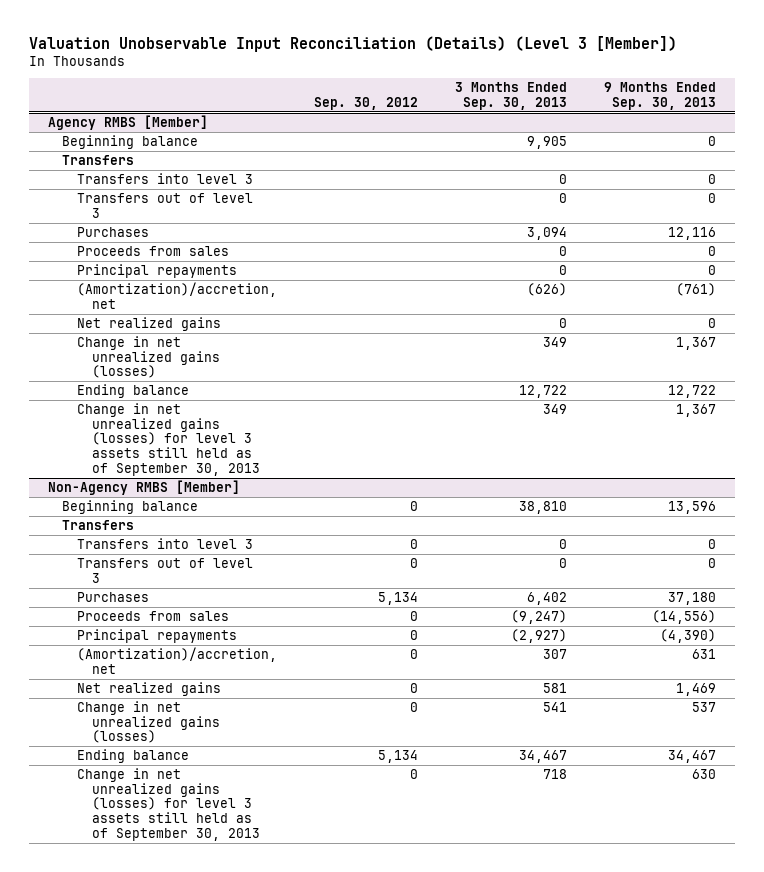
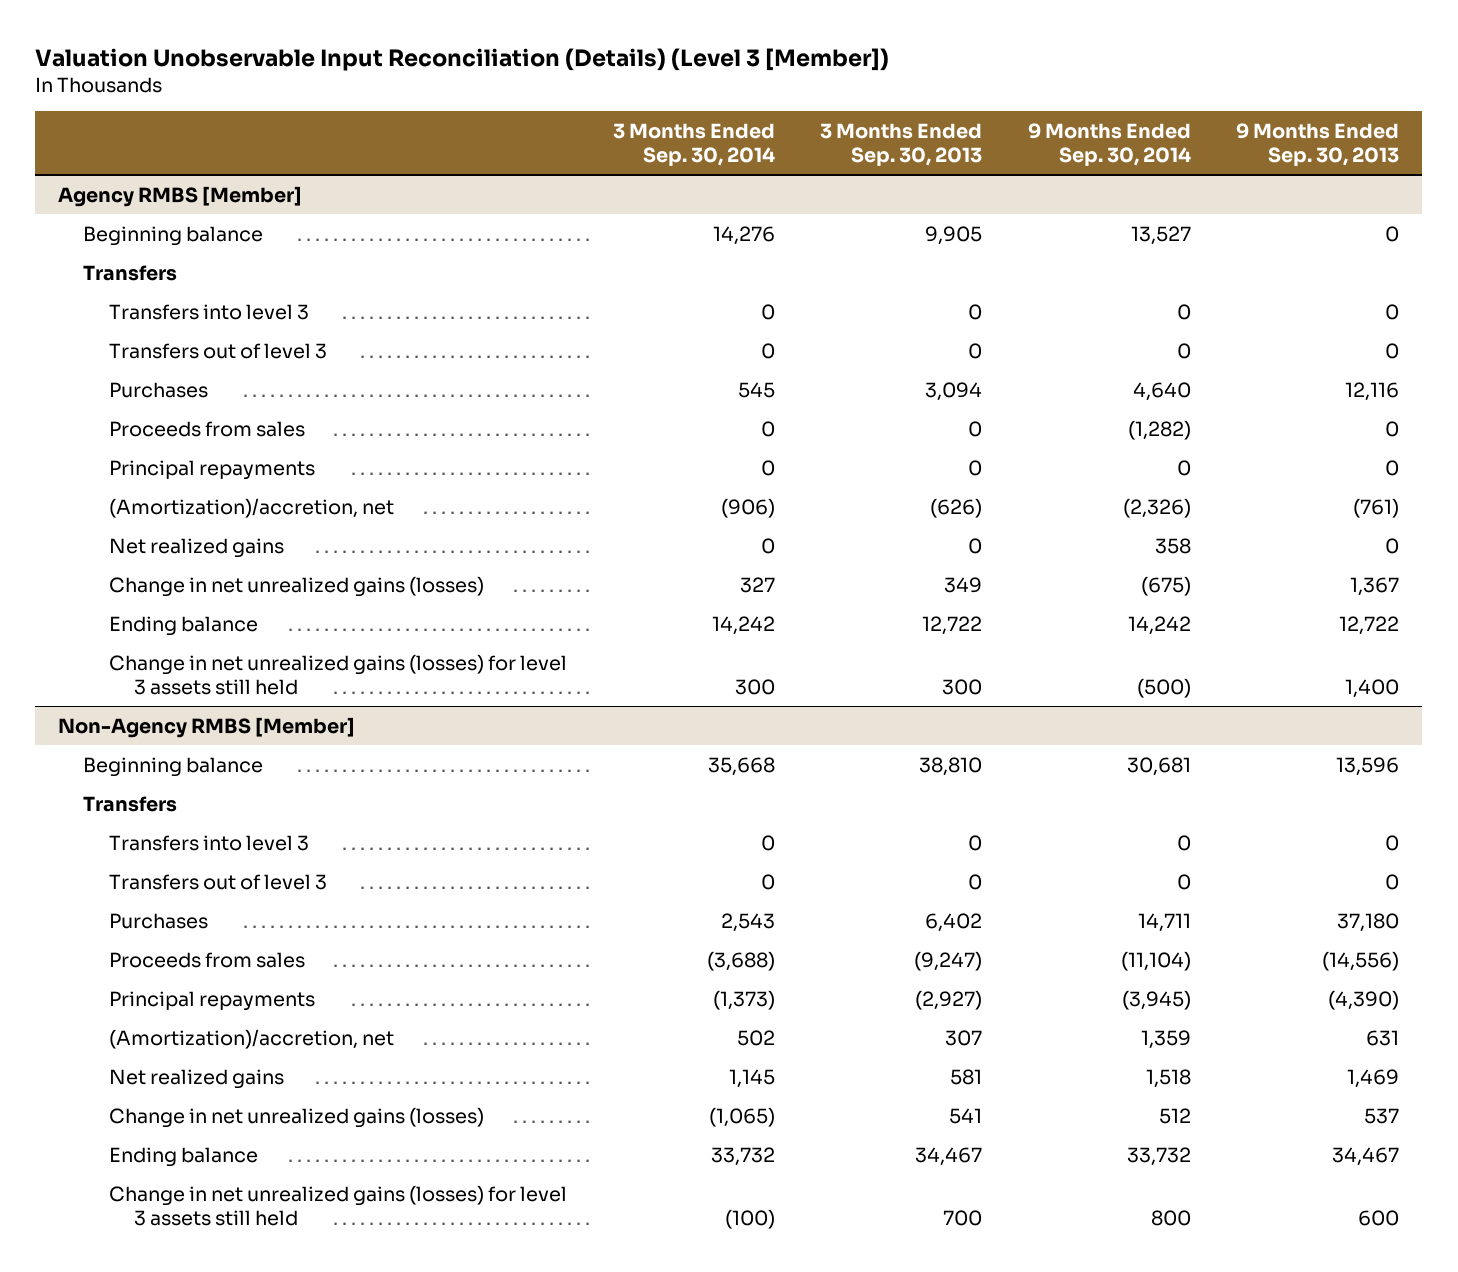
- | Sep. 30, 2012 | 3 Months Ended Sep. 30, 2013 | 9 Months Ended Sep. 30, 2013
+ | 3 Months Ended Sep. 30, 2014 | 3 Months Ended Sep. 30, 2013 | 9 Months Ended Sep. 30, 2014 | 9 Months Ended Sep. 30, 2013
@ Agency RMBS [Member]
- Change in net unrealized gains (losses) for level 3 assets still held as of September 30, 2013 | | 349 | 1,367
+ Change in net unrealized gains (losses) for level 3 assets still held | 300 | 300 | (500) | 1,400
@ Non-Agency RMBS [Member]
- Change in net unrealized gains (losses) for level 3 assets still held as of September 30, 2013 | 0 | 718 | 630
+ Change in net unrealized gains (losses) for level 3 assets still held | (100) | 700 | 800 | 600

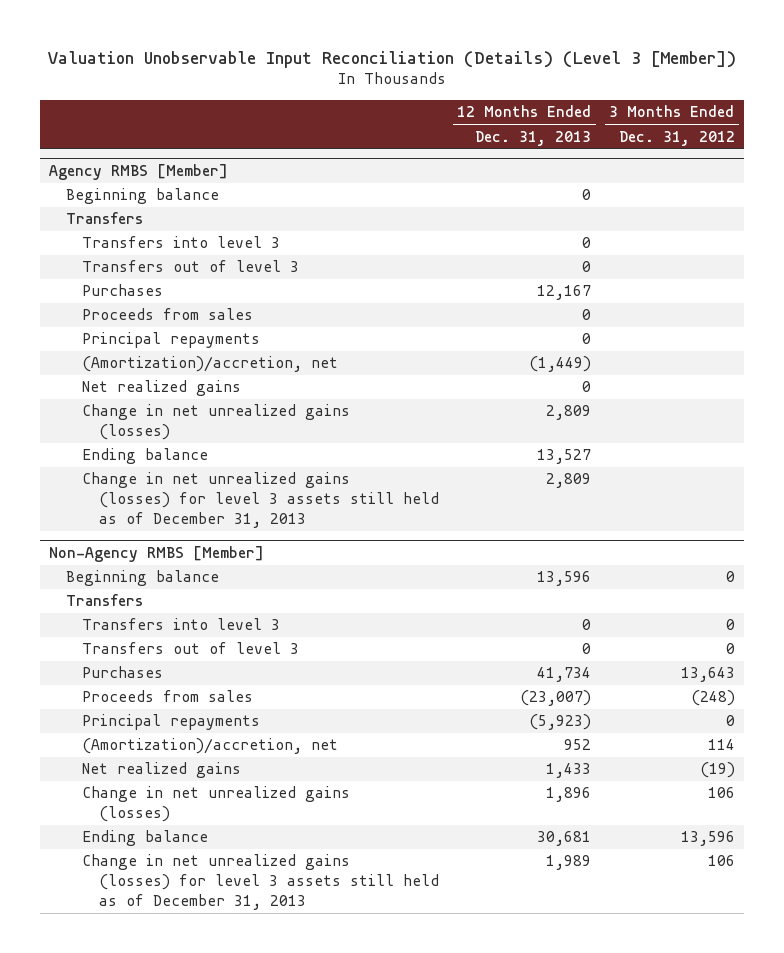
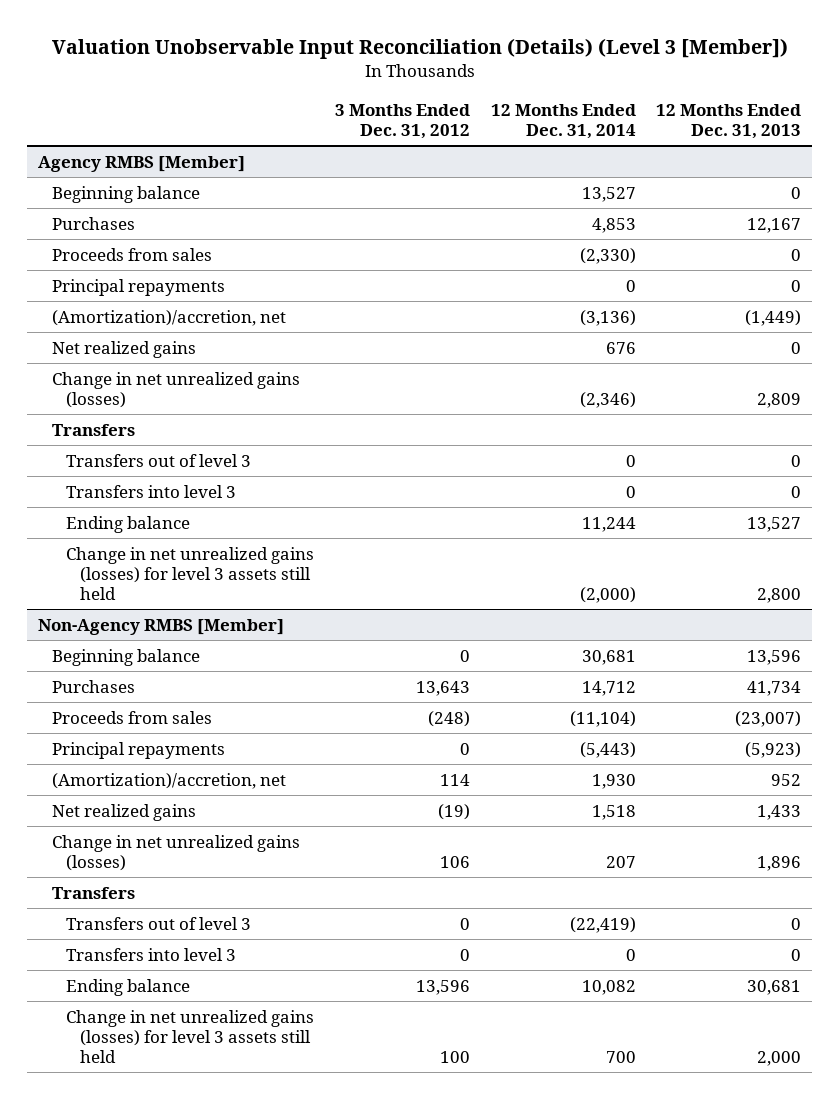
- | 12 Months Ended Dec. 31, 2013 | 3 Months Ended Dec. 31, 2012
+ | 3 Months Ended Dec. 31, 2012 | 12 Months Ended Dec. 31, 2014 | 12 Months Ended Dec. 31, 2013
@ Agency RMBS [Member]
moved down: Transfers
moved down: Transfers out of level 3 | | 0 | 0
moved down: Transfers into level 3 | | 0 | 0
- Change in net unrealized gains (losses) for level 3 assets still held as of December 31, 2013 | 2,809 |
+ Change in net unrealized gains (losses) for level 3 assets still held | | (2,000) | 2,800
@ Non-Agency RMBS [Member]
moved down: Transfers
moved down: Transfers out of level 3 | 0 | (22,419) | 0
moved down: Transfers into level 3 | 0 | 0 | 0
- Change in net unrealized gains (losses) for level 3 assets still held as of December 31, 2013 | 1,989 | 106
+ Change in net unrealized gains (losses) for level 3 assets still held | 100 | 700 | 2,000

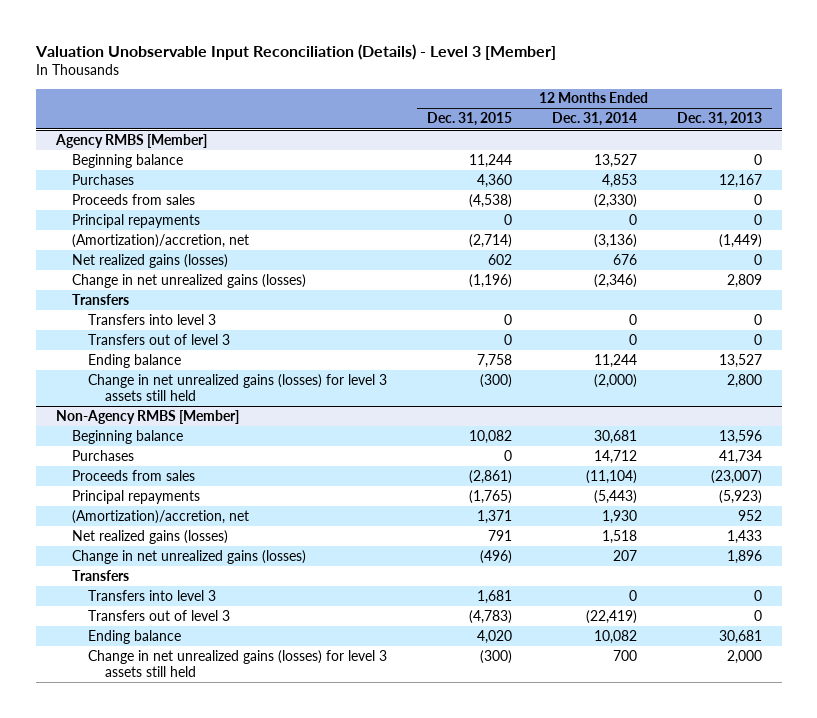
- Valuation Unobservable Input Reconciliation (Details) (Level 3 [Member])
+ Valuation Unobservable Input Reconciliation (Details) - Level 3 [Member]
- | 3 Months Ended Dec. 31, 2012 | 12 Months Ended Dec. 31, 2014 | 12 Months Ended Dec. 31, 2013
+ | 12 Months Ended Dec. 31, 2015 | 12 Months Ended Dec. 31, 2014 | 12 Months Ended Dec. 31, 2013
@ Agency RMBS [Member]
- Net realized gains | | 676 | 0
+ Net realized gains (losses) | 602 | 676 | 0
moved down: Transfers out of level 3 | 0 | 0 | 0
@ Non-Agency RMBS [Member]
- Net realized gains | (19) | 1,518 | 1,433
+ Net realized gains (losses) | 791 | 1,518 | 1,433
moved down: Transfers out of level 3 | (4,783) | (22,419) | 0

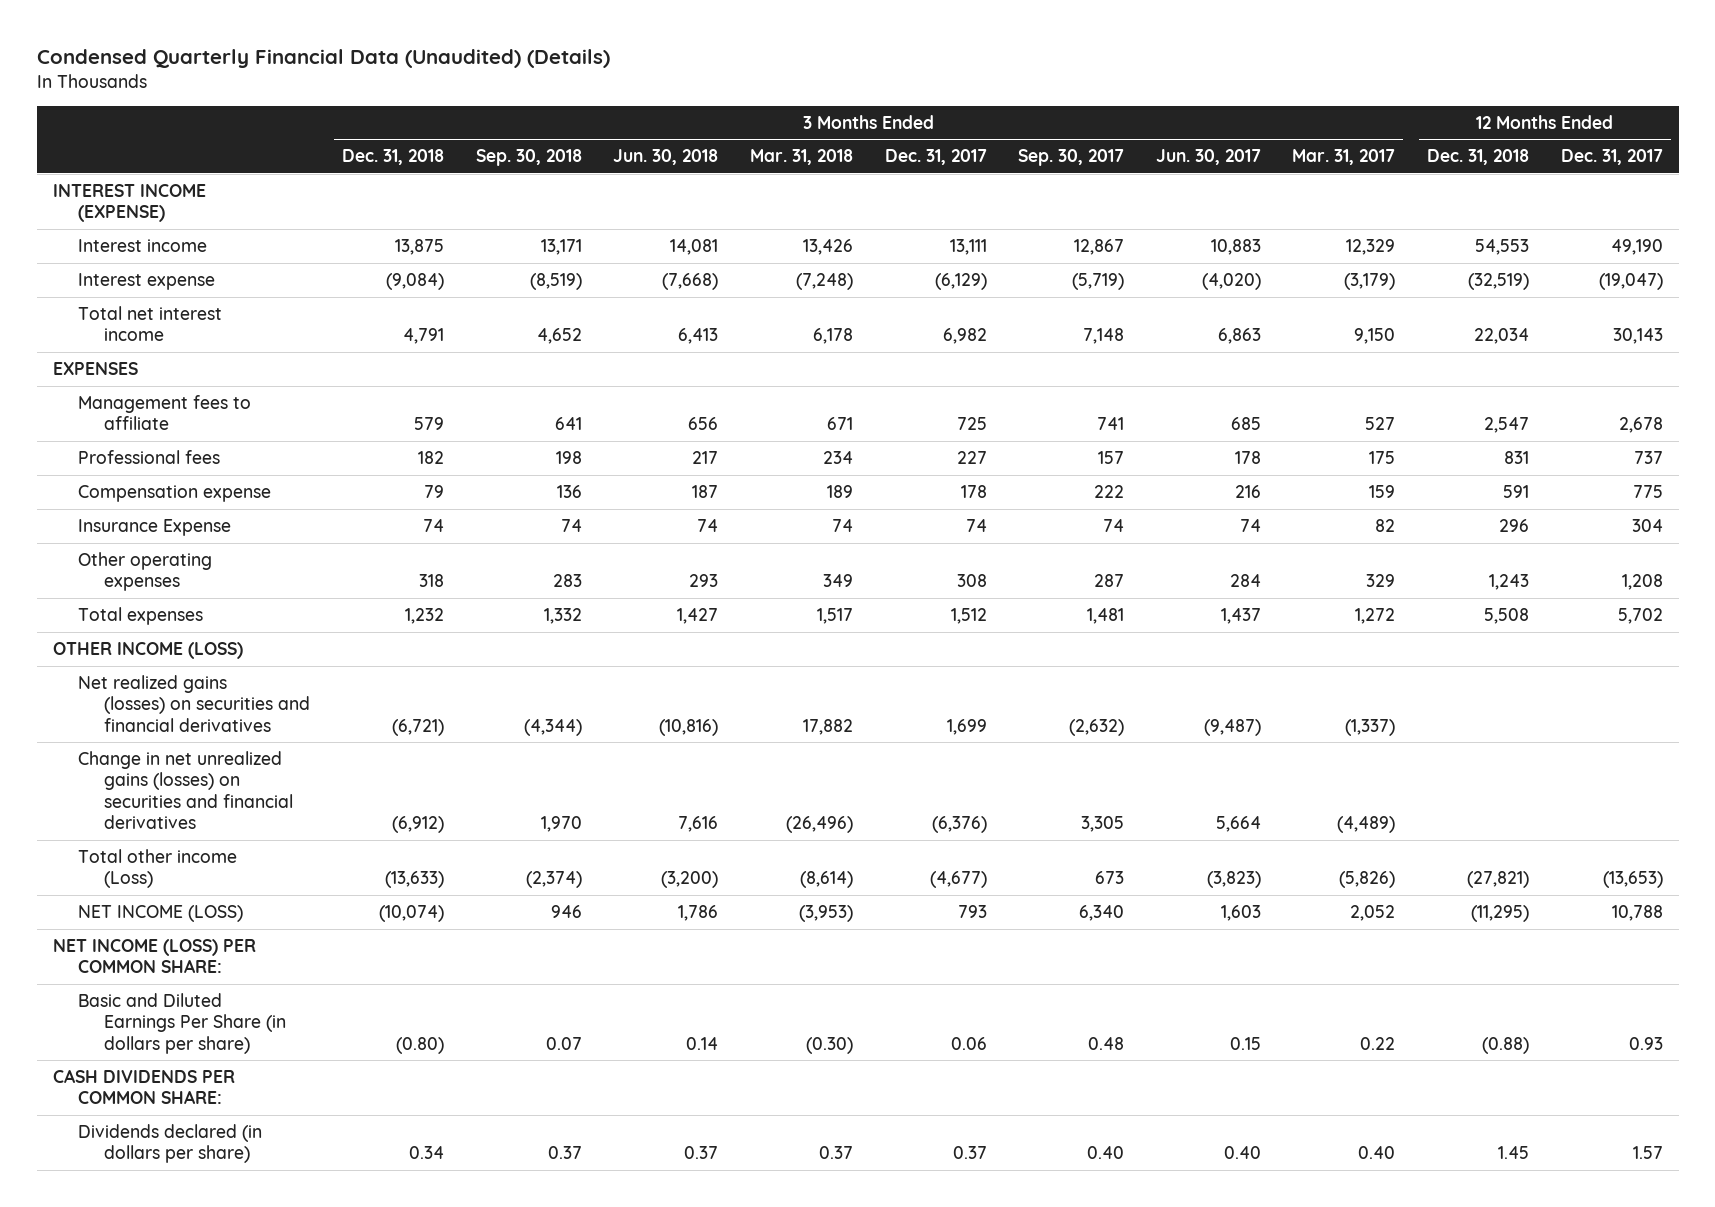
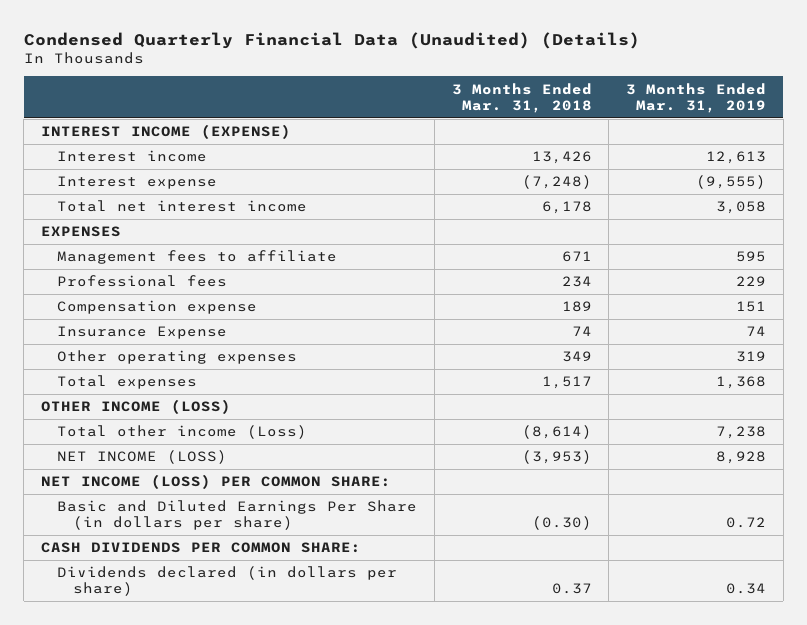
- | 3 Months Ended Dec. 31, 2018 | 3 Months Ended Sep. 30, 2018 | 3 Months Ended Jun. 30, 2018 | 3 Months Ended Mar. 31, 2018 | 3 Months Ended Dec. 31, 2017 | 3 Months Ended Sep. 30, 2017 | 3 Months Ended Jun. 30, 2017 | 3 Months Ended Mar. 31, 2017 | 12 Months Ended Dec. 31, 2018 | 12 Months Ended Dec. 31, 2017
+ | 3 Months Ended Mar. 31, 2018 | 3 Months Ended Mar. 31, 2019
- Net realized gains (losses) on securities and financial derivatives | (6,721) | (4,344) | (10,816) | 17,882 | 1,699 | (2,632) | (9,487) | (1,337) | |
- Change in net unrealized gains (losses) on securities and financial derivatives | (6,912) | 1,970 | 7,616 | (26,496) | (6,376) | 3,305 | 5,664 | (4,489) | |

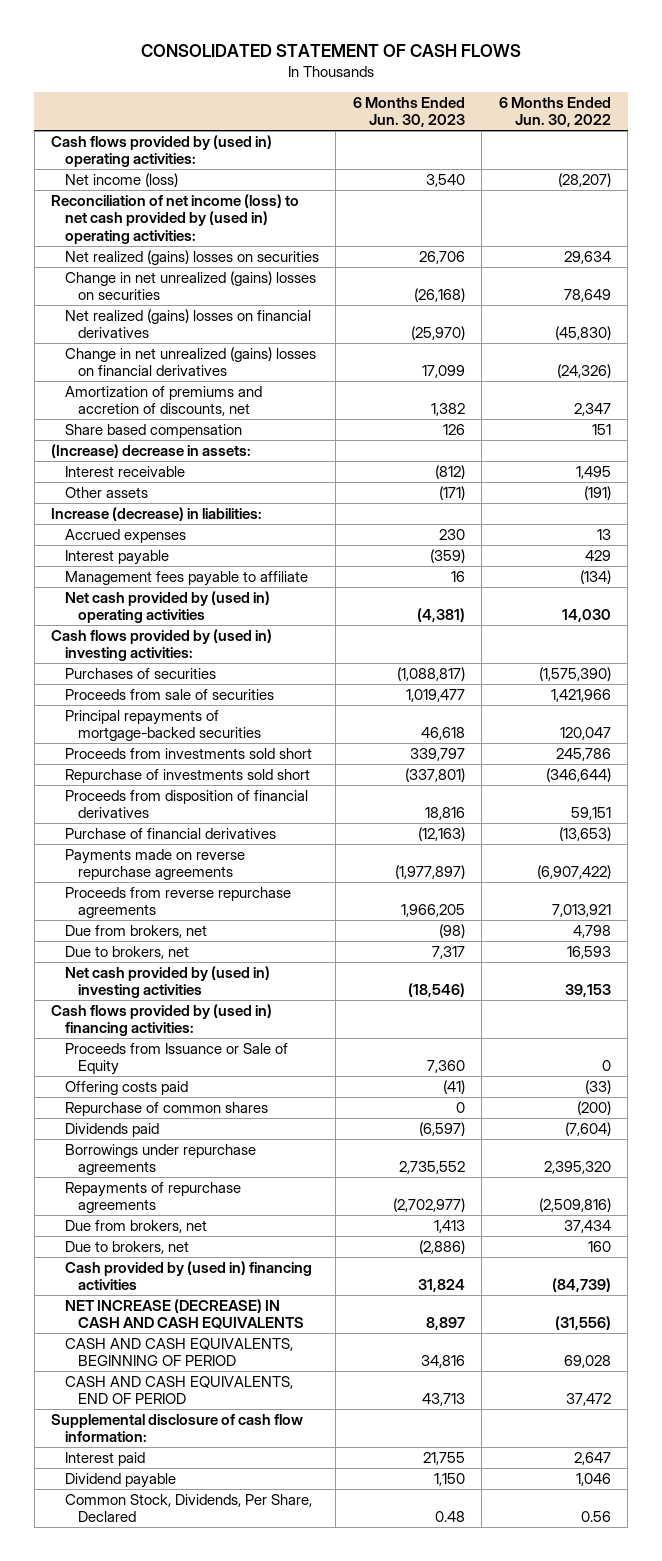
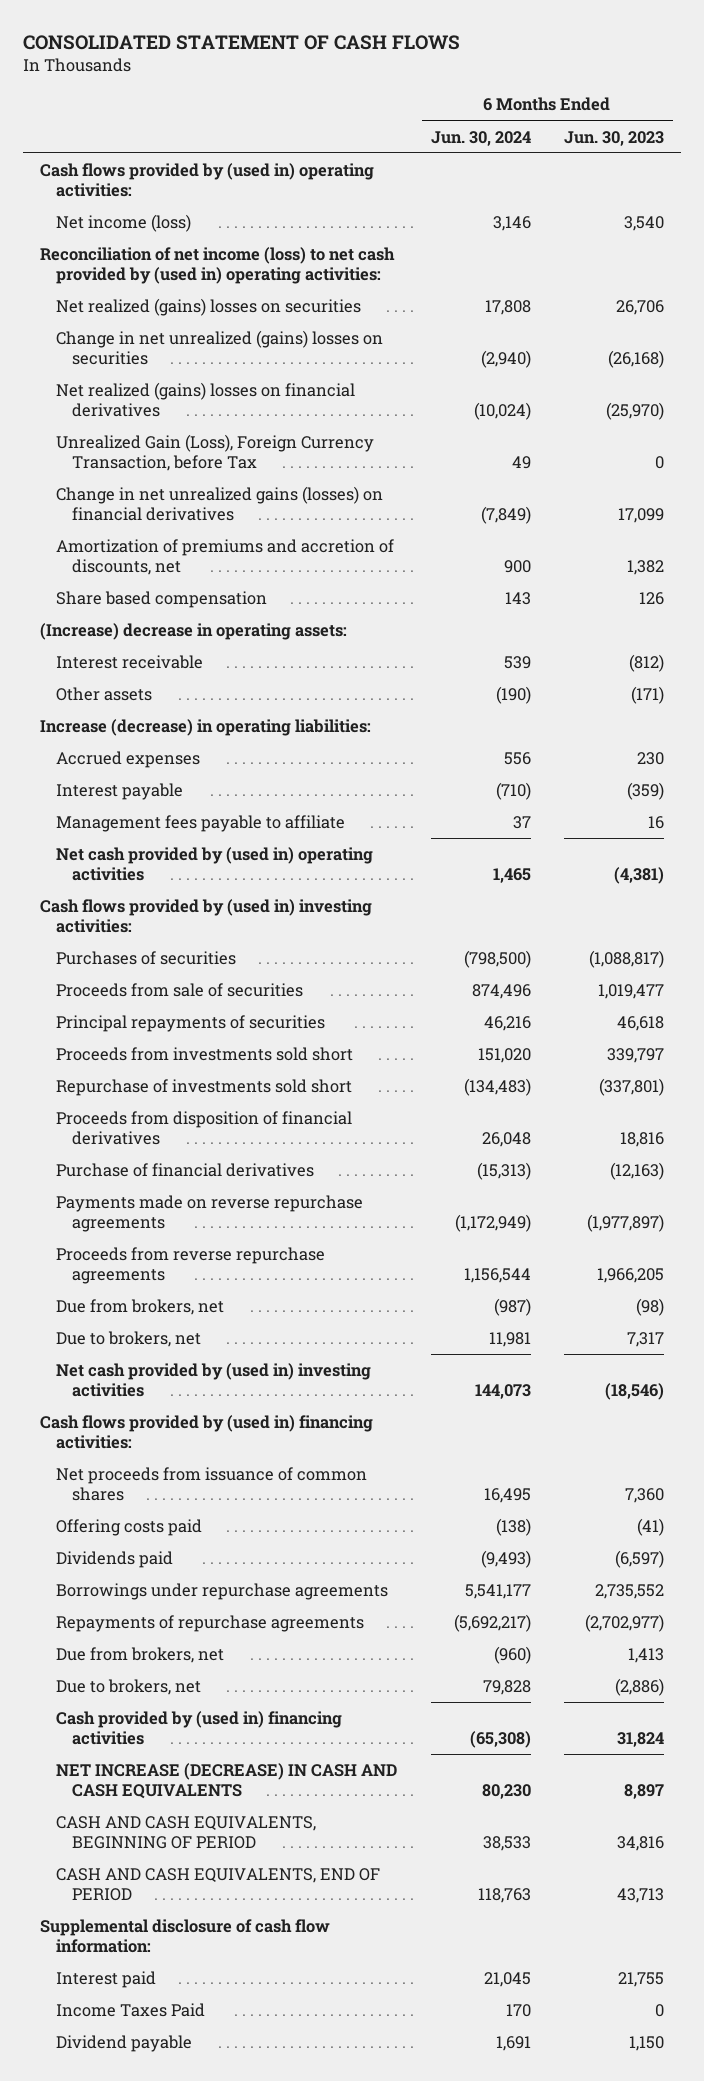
- | 6 Months Ended Jun. 30, 2023 | 6 Months Ended Jun. 30, 2022
+ | 6 Months Ended Jun. 30, 2024 | 6 Months Ended Jun. 30, 2023
- Change in net unrealized (gains) losses on financial derivatives | 17,099 | (24,326)
+ Unrealized Gain (Loss), Foreign Currency Transaction, before Tax | 49 | 0
+ Change in net unrealized gains (losses) on financial derivatives | (7,849) | 17,099
- (Increase) decrease in assets:
+ (Increase) decrease in operating assets:
- Increase (decrease) in liabilities:
+ Increase (decrease) in operating liabilities:
- Principal repayments of mortgage-backed securities | 46,618 | 120,047
+ Principal repayments of securities | 46,216 | 46,618
- Proceeds from Issuance or Sale of Equity | 7,360 | 0
+ Net proceeds from issuance of common shares | 16,495 | 7,360
- Repurchase of common shares | 0 | (200)
+ Income Taxes Paid | 170 | 0
- Common Stock, Dividends, Per Share, Declared | 0.48 | 0.56

